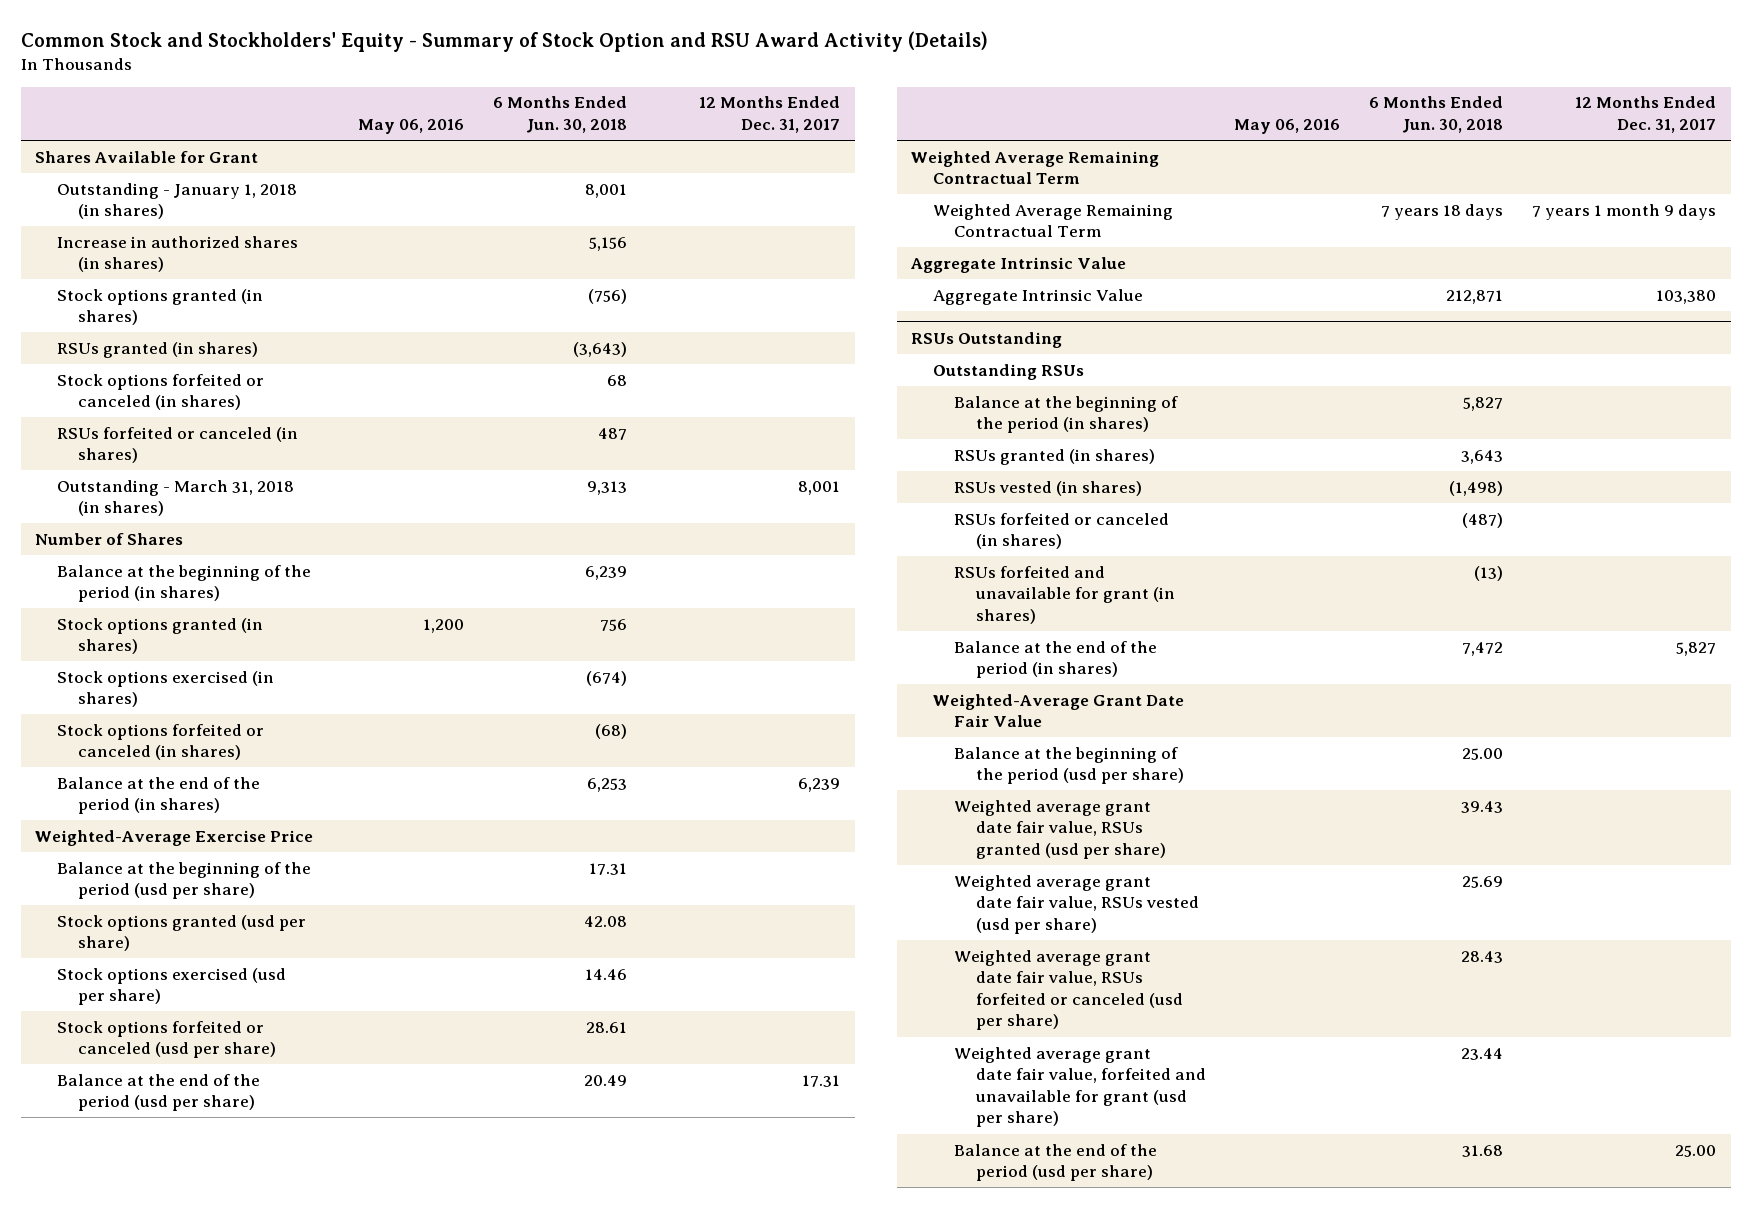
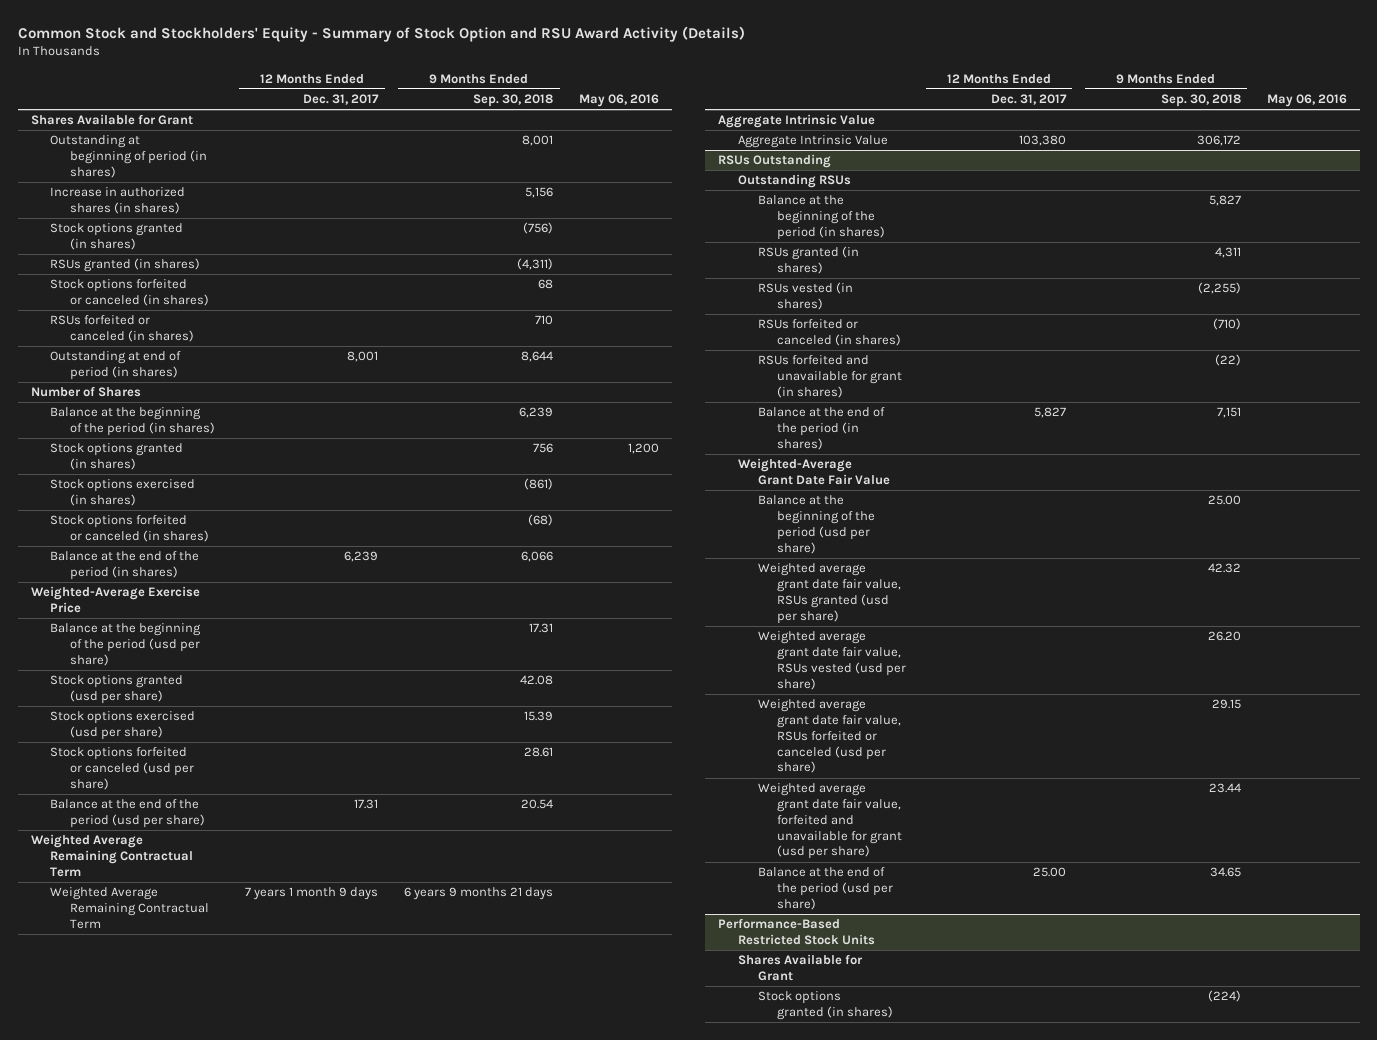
- | May 06, 2016 | 6 Months Ended Jun. 30, 2018 | 12 Months Ended Dec. 31, 2017
+ | 12 Months Ended Dec. 31, 2017 | 9 Months Ended Sep. 30, 2018 | May 06, 2016
- Outstanding - January 1, 2018 (in shares) | | 8,001 |
+ Outstanding at beginning of period (in shares) | | 8,001 |
- Outstanding - March 31, 2018 (in shares) | | 9,313 | 8,001
+ Outstanding at end of period (in shares) | 8,001 | 8,644 |
+ Performance-Based Restricted Stock Units
+ Shares Available for Grant
+ Stock options granted (in shares) | | (224) |

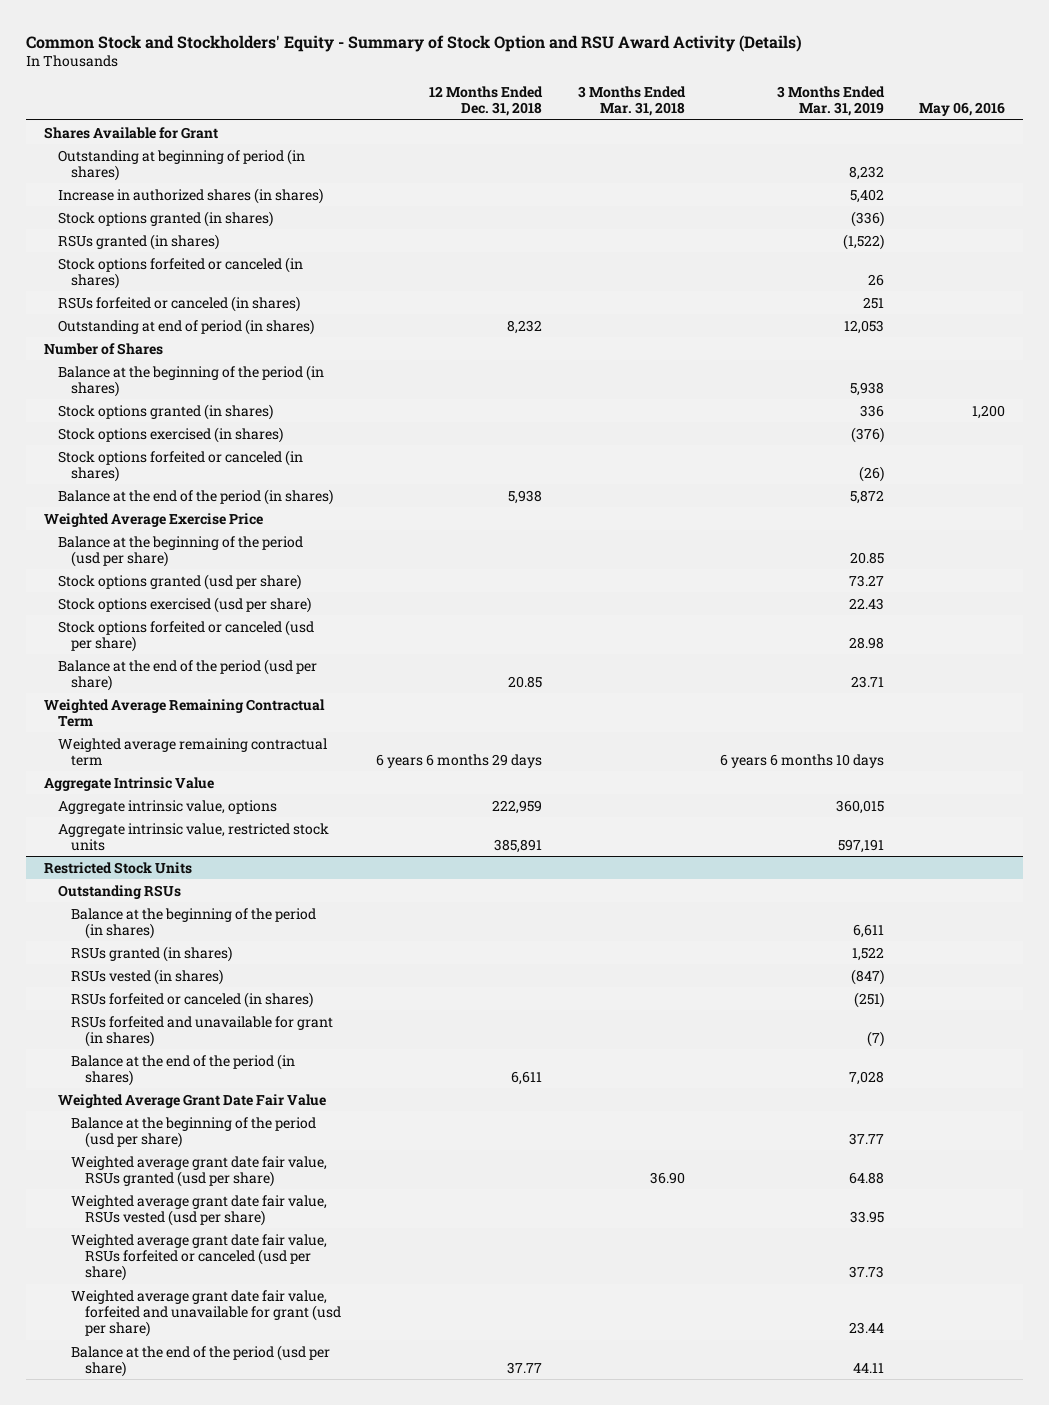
- | 12 Months Ended Dec. 31, 2017 | 9 Months Ended Sep. 30, 2018 | May 06, 2016
+ | 12 Months Ended Dec. 31, 2018 | 3 Months Ended Mar. 31, 2018 | 3 Months Ended Mar. 31, 2019 | May 06, 2016
- Weighted-Average Exercise Price
+ Weighted Average Exercise Price
- Weighted Average Remaining Contractual Term | 7 years 1 month 9 days | 6 years 9 months 21 days |
- Aggregate Intrinsic Value
+ Weighted average remaining contractual term | 6 years 6 months 29 days | | 6 years 6 months 10 days |
- RSUs Outstanding
+ Aggregate intrinsic value, options | 222,959 | | 360,015 |
+ Aggregate intrinsic value, restricted stock units | 385,891 | | 597,191 |
+ Restricted Stock Units
- Weighted-Average Grant Date Fair Value
+ Weighted Average Grant Date Fair Value
- Performance-Based Restricted Stock Units
- Shares Available for Grant
- Stock options granted (in shares) | | (224) |

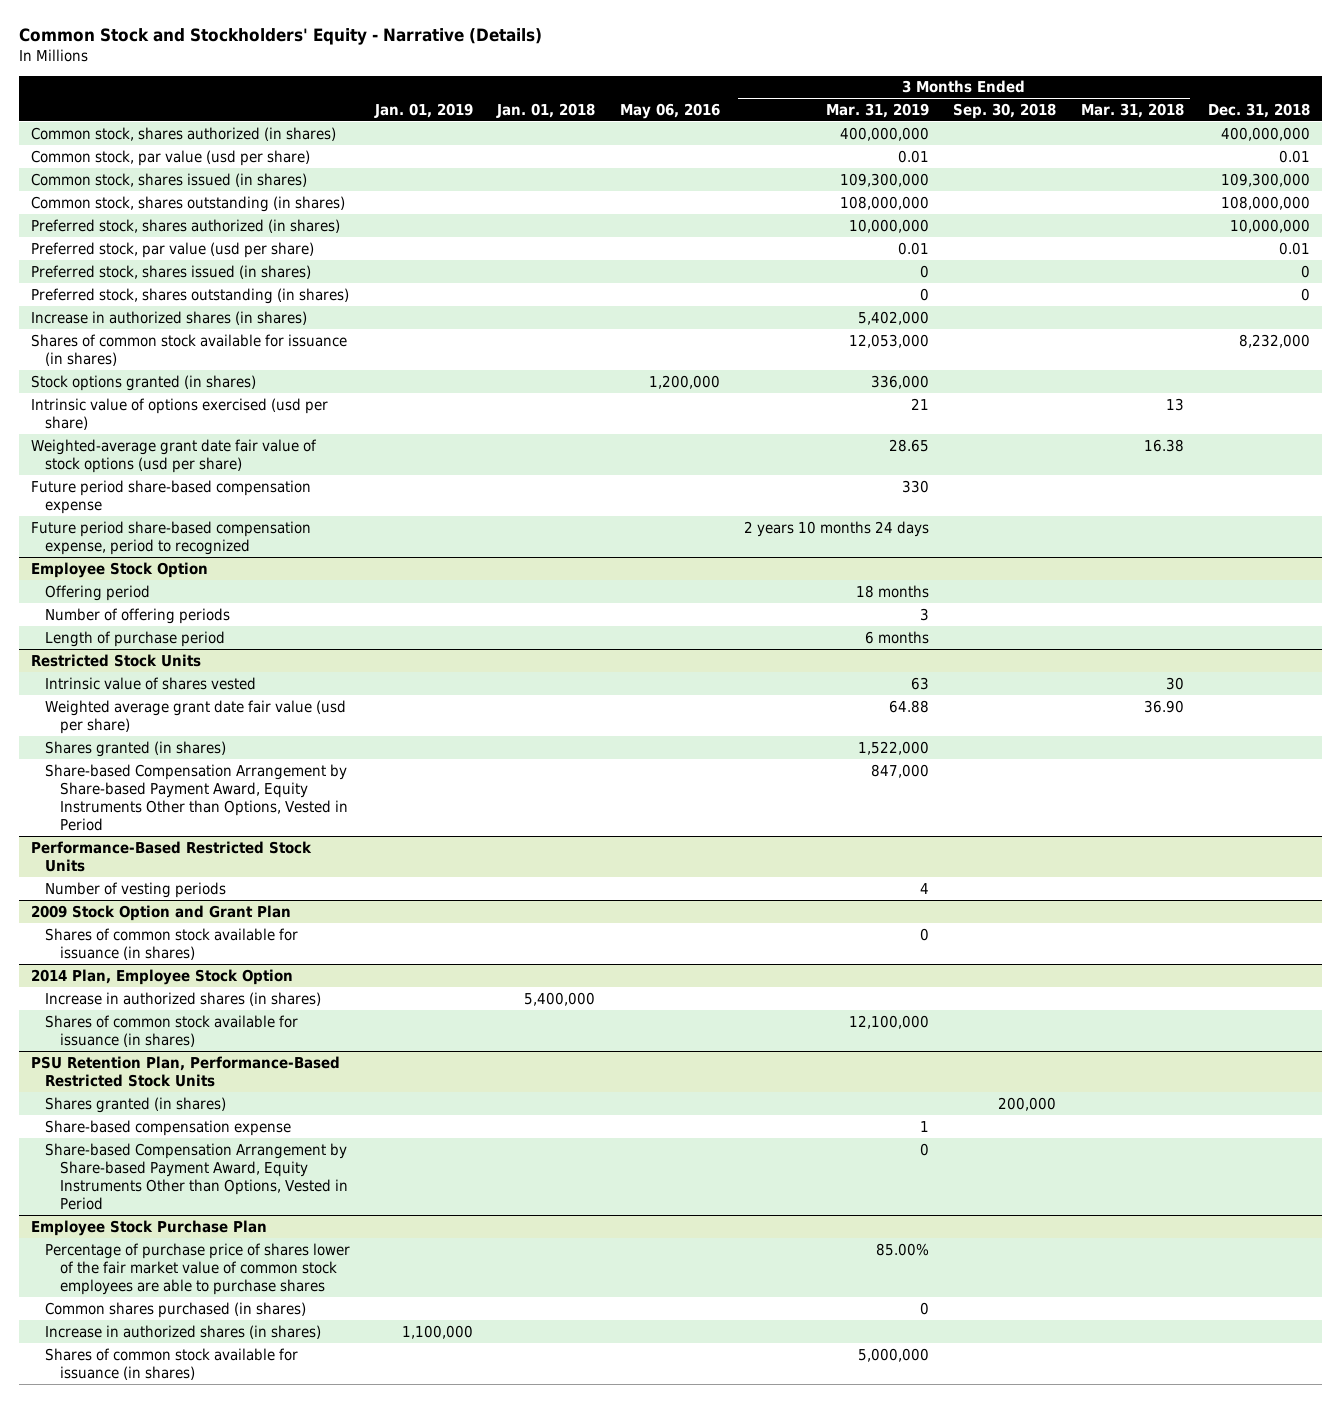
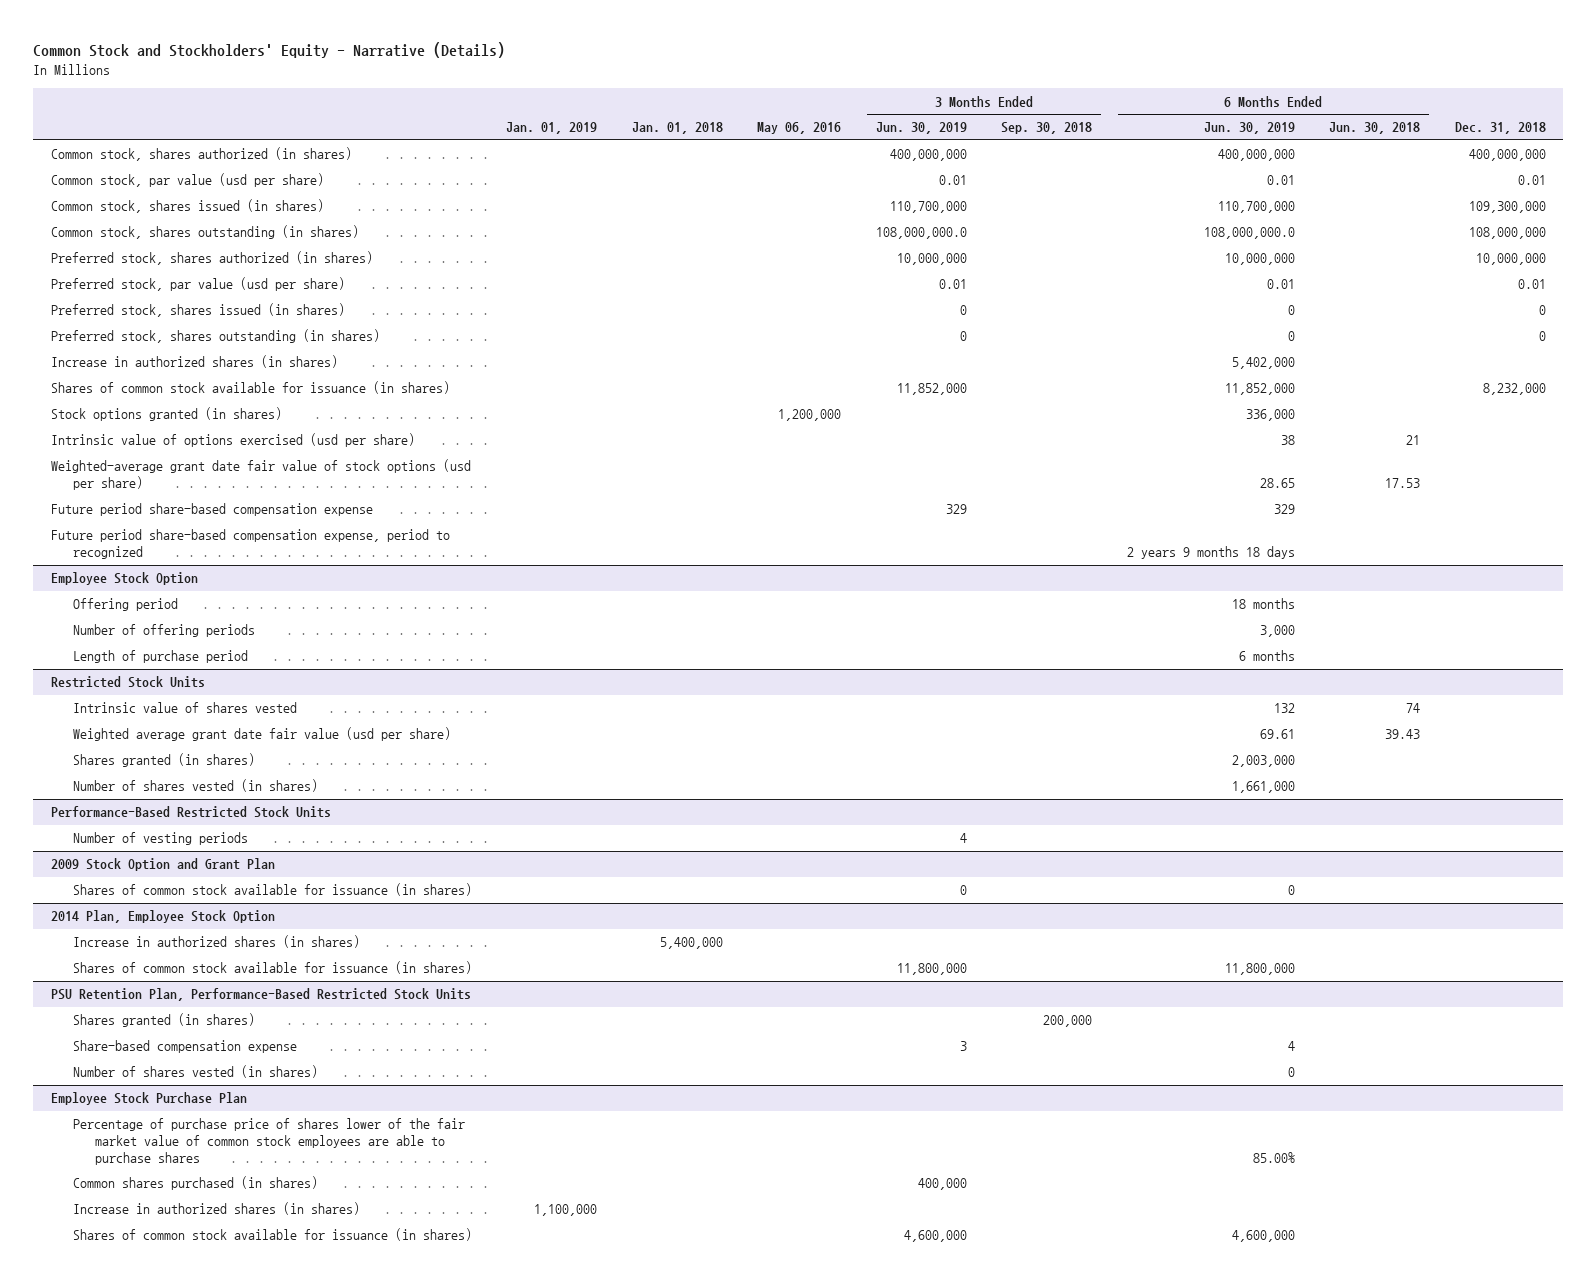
- | Jan. 01, 2019 | Jan. 01, 2018 | May 06, 2016 | 3 Months Ended Mar. 31, 2019 | 3 Months Ended Sep. 30, 2018 | 3 Months Ended Mar. 31, 2018 | Dec. 31, 2018
+ | Jan. 01, 2019 | Jan. 01, 2018 | May 06, 2016 | 3 Months Ended Jun. 30, 2019 | 3 Months Ended Sep. 30, 2018 | 6 Months Ended Jun. 30, 2019 | 6 Months Ended Jun. 30, 2018 | Dec. 31, 2018
@ Restricted Stock Units
- Share-based Compensation Arrangement by Share-based Payment Award, Equity Instruments Other than Options, Vested in Period | | | | 847,000 | | |
+ Number of shares vested (in shares) | | | | | | 1,661,000 | |
@ PSU Retention Plan, Performance-Based Restricted Stock Units
- Share-based Compensation Arrangement by Share-based Payment Award, Equity Instruments Other than Options, Vested in Period | | | | 0 | | |
+ Number of shares vested (in shares) | | | | | | 0 | |

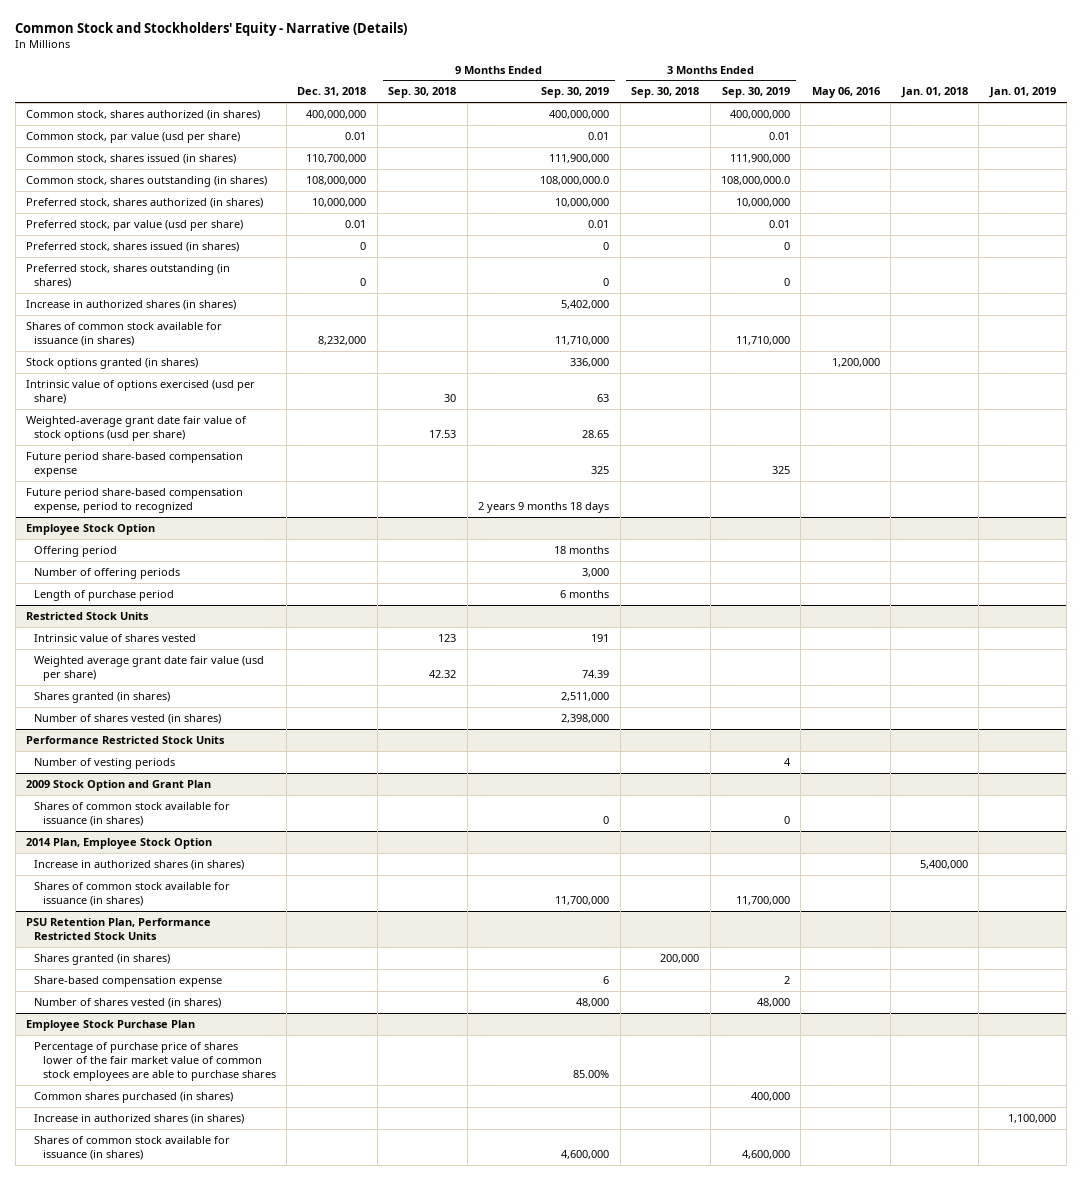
- | Jan. 01, 2019 | Jan. 01, 2018 | May 06, 2016 | 3 Months Ended Jun. 30, 2019 | 3 Months Ended Sep. 30, 2018 | 6 Months Ended Jun. 30, 2019 | 6 Months Ended Jun. 30, 2018 | Dec. 31, 2018
+ | Dec. 31, 2018 | 9 Months Ended Sep. 30, 2018 | 9 Months Ended Sep. 30, 2019 | 3 Months Ended Sep. 30, 2018 | 3 Months Ended Sep. 30, 2019 | May 06, 2016 | Jan. 01, 2018 | Jan. 01, 2019
- Common stock, shares issued (in shares) | | | | 110,700,000 | | 110,700,000 | | 109,300,000
+ Common stock, shares issued (in shares) | 110,700,000 | | 111,900,000 | | 111,900,000 | | |
- Performance-Based Restricted Stock Units
+ Performance Restricted Stock Units
- PSU Retention Plan, Performance-Based Restricted Stock Units
+ PSU Retention Plan, Performance Restricted Stock Units

